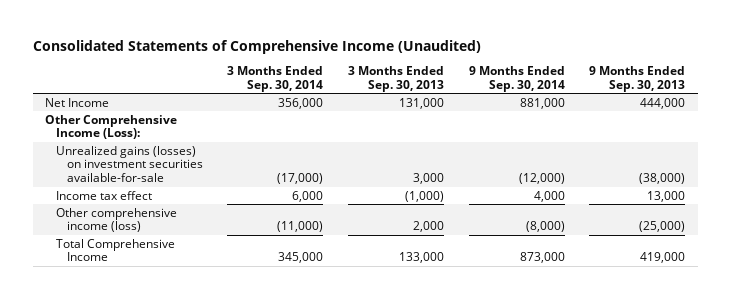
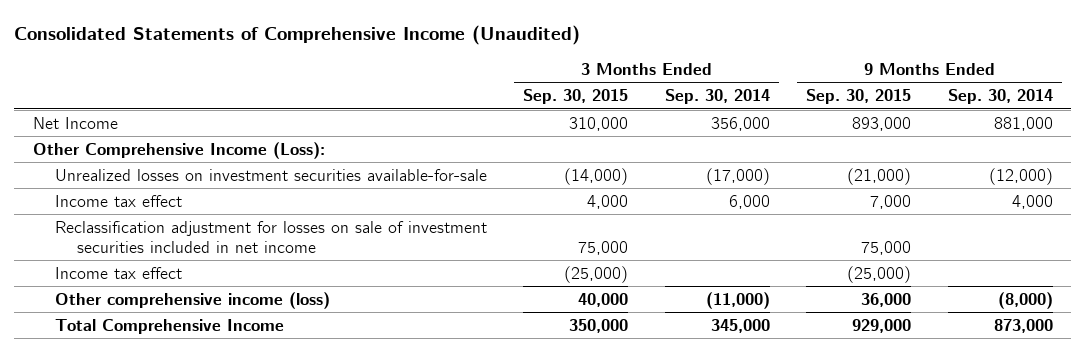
- | 3 Months Ended Sep. 30, 2014 | 3 Months Ended Sep. 30, 2013 | 9 Months Ended Sep. 30, 2014 | 9 Months Ended Sep. 30, 2013
+ | 3 Months Ended Sep. 30, 2015 | 3 Months Ended Sep. 30, 2014 | 9 Months Ended Sep. 30, 2015 | 9 Months Ended Sep. 30, 2014
- Unrealized gains (losses) on investment securities available-for-sale | (17,000) | 3,000 | (12,000) | (38,000)
+ Unrealized losses on investment securities available-for-sale | (14,000) | (17,000) | (21,000) | (12,000)
+ Reclassification adjustment for losses on sale of investment securities included in net income | 75,000 | | 75,000 |
+ Income tax effect | (25,000) | | (25,000) |

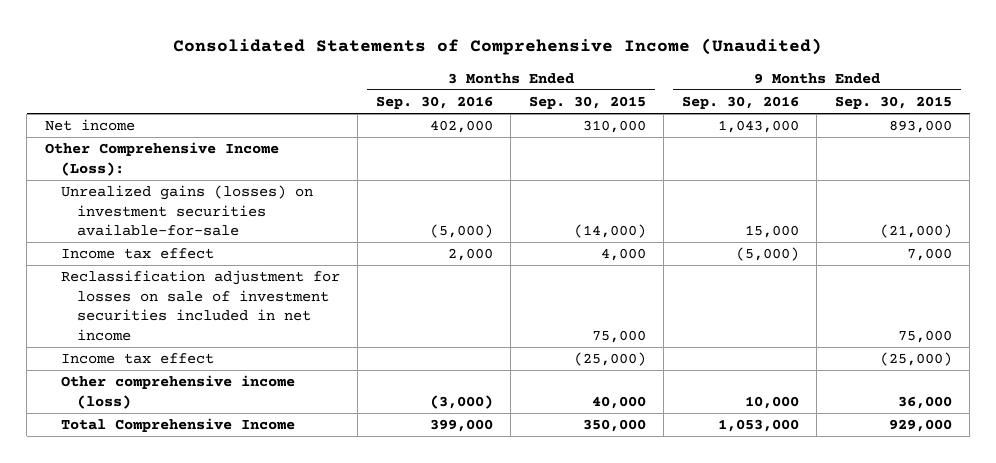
- | 3 Months Ended Sep. 30, 2015 | 3 Months Ended Sep. 30, 2014 | 9 Months Ended Sep. 30, 2015 | 9 Months Ended Sep. 30, 2014
+ | 3 Months Ended Sep. 30, 2016 | 3 Months Ended Sep. 30, 2015 | 9 Months Ended Sep. 30, 2016 | 9 Months Ended Sep. 30, 2015
- Net Income | 310,000 | 356,000 | 893,000 | 881,000
+ Net income | 402,000 | 310,000 | 1,043,000 | 893,000
- Unrealized losses on investment securities available-for-sale | (14,000) | (17,000) | (21,000) | (12,000)
+ Unrealized gains (losses) on investment securities available-for-sale | (5,000) | (14,000) | 15,000 | (21,000)

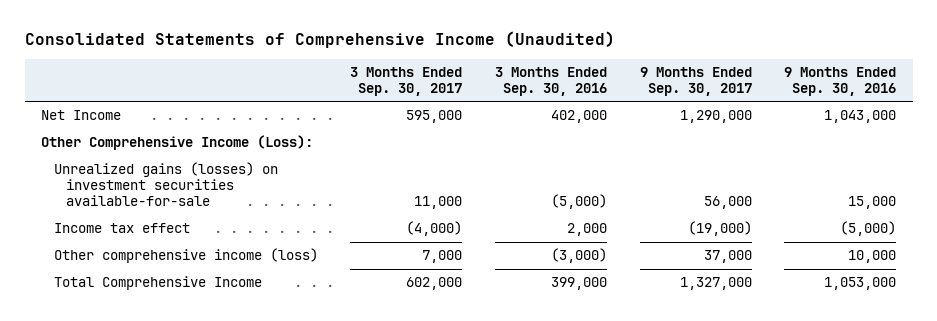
- | 3 Months Ended Sep. 30, 2016 | 3 Months Ended Sep. 30, 2015 | 9 Months Ended Sep. 30, 2016 | 9 Months Ended Sep. 30, 2015
+ | 3 Months Ended Sep. 30, 2017 | 3 Months Ended Sep. 30, 2016 | 9 Months Ended Sep. 30, 2017 | 9 Months Ended Sep. 30, 2016
- Net income | 402,000 | 310,000 | 1,043,000 | 893,000
+ Net Income | 595,000 | 402,000 | 1,290,000 | 1,043,000
- Reclassification adjustment for losses on sale of investment securities included in net income | | 75,000 | | 75,000
- Income tax effect | | (25,000) | | (25,000)

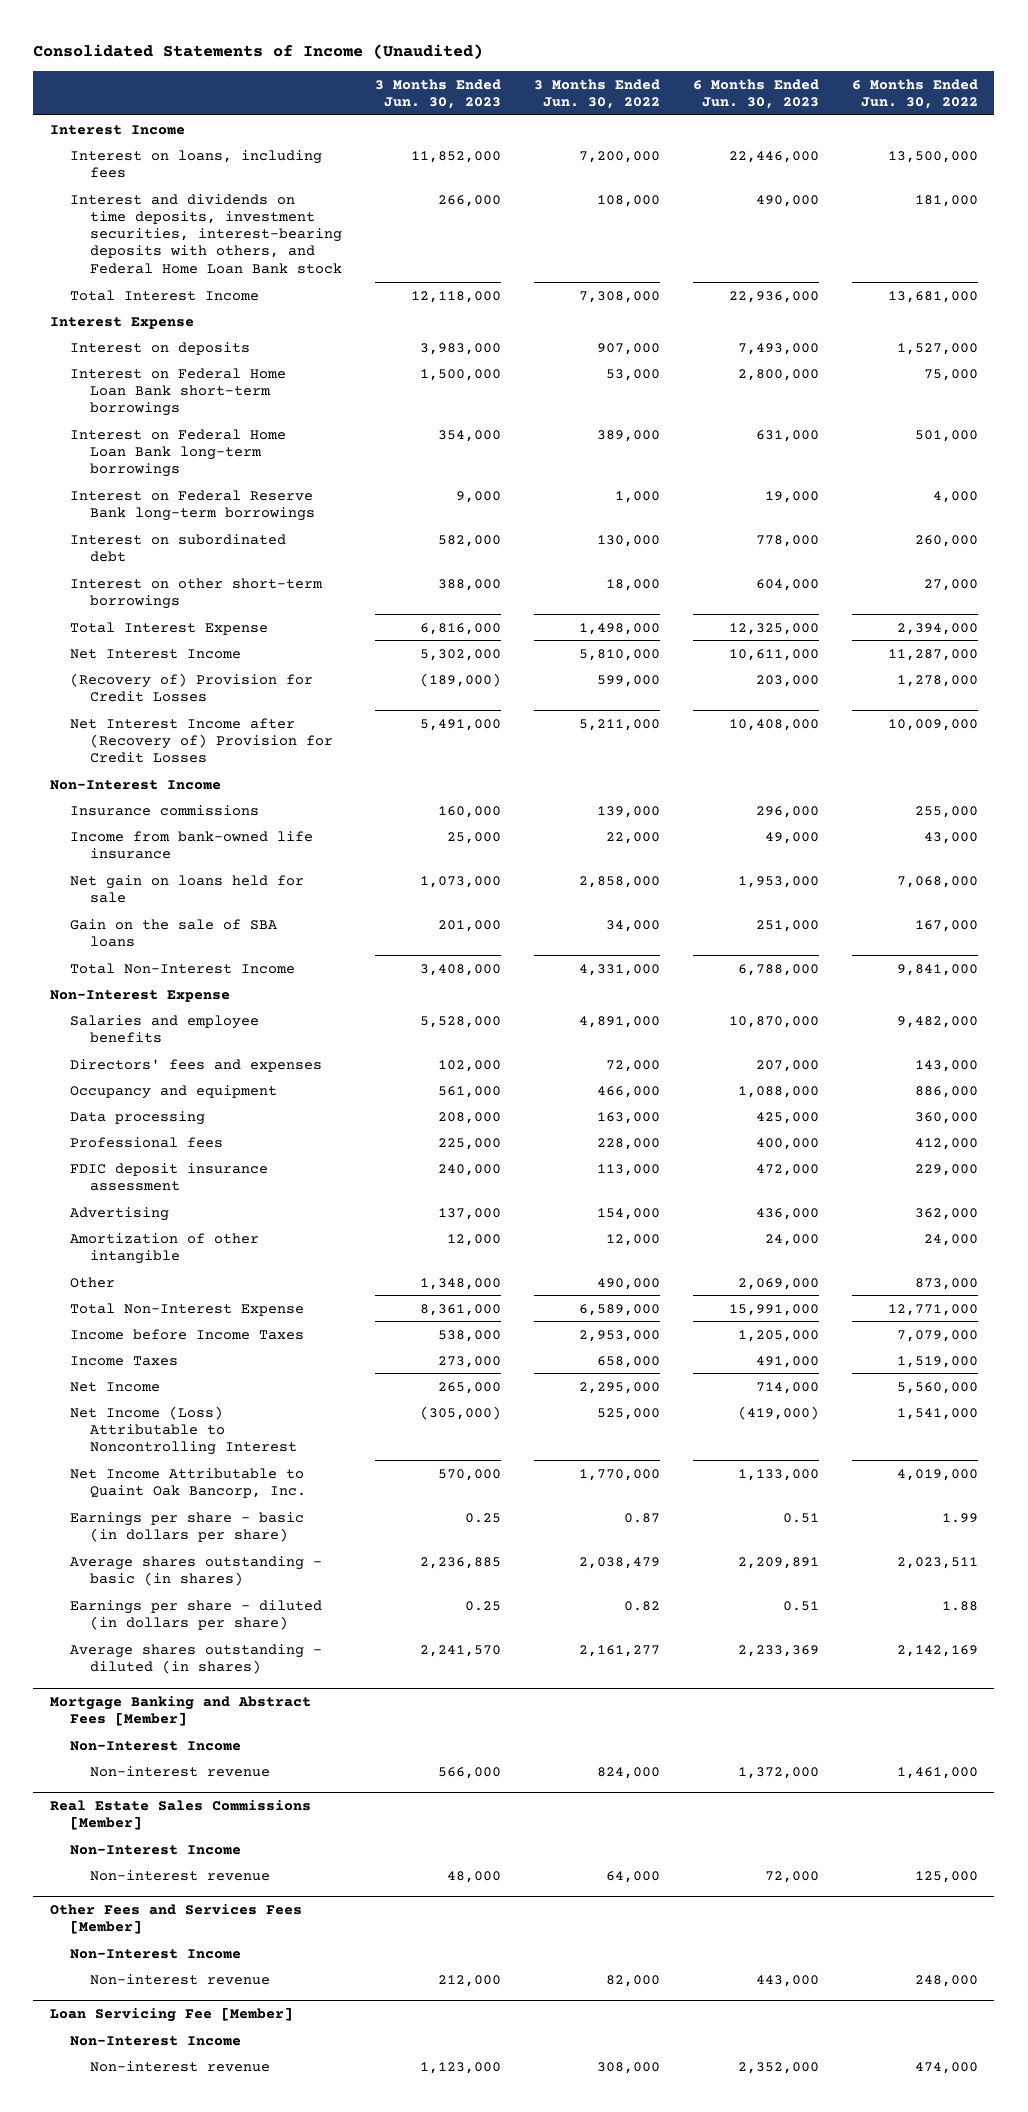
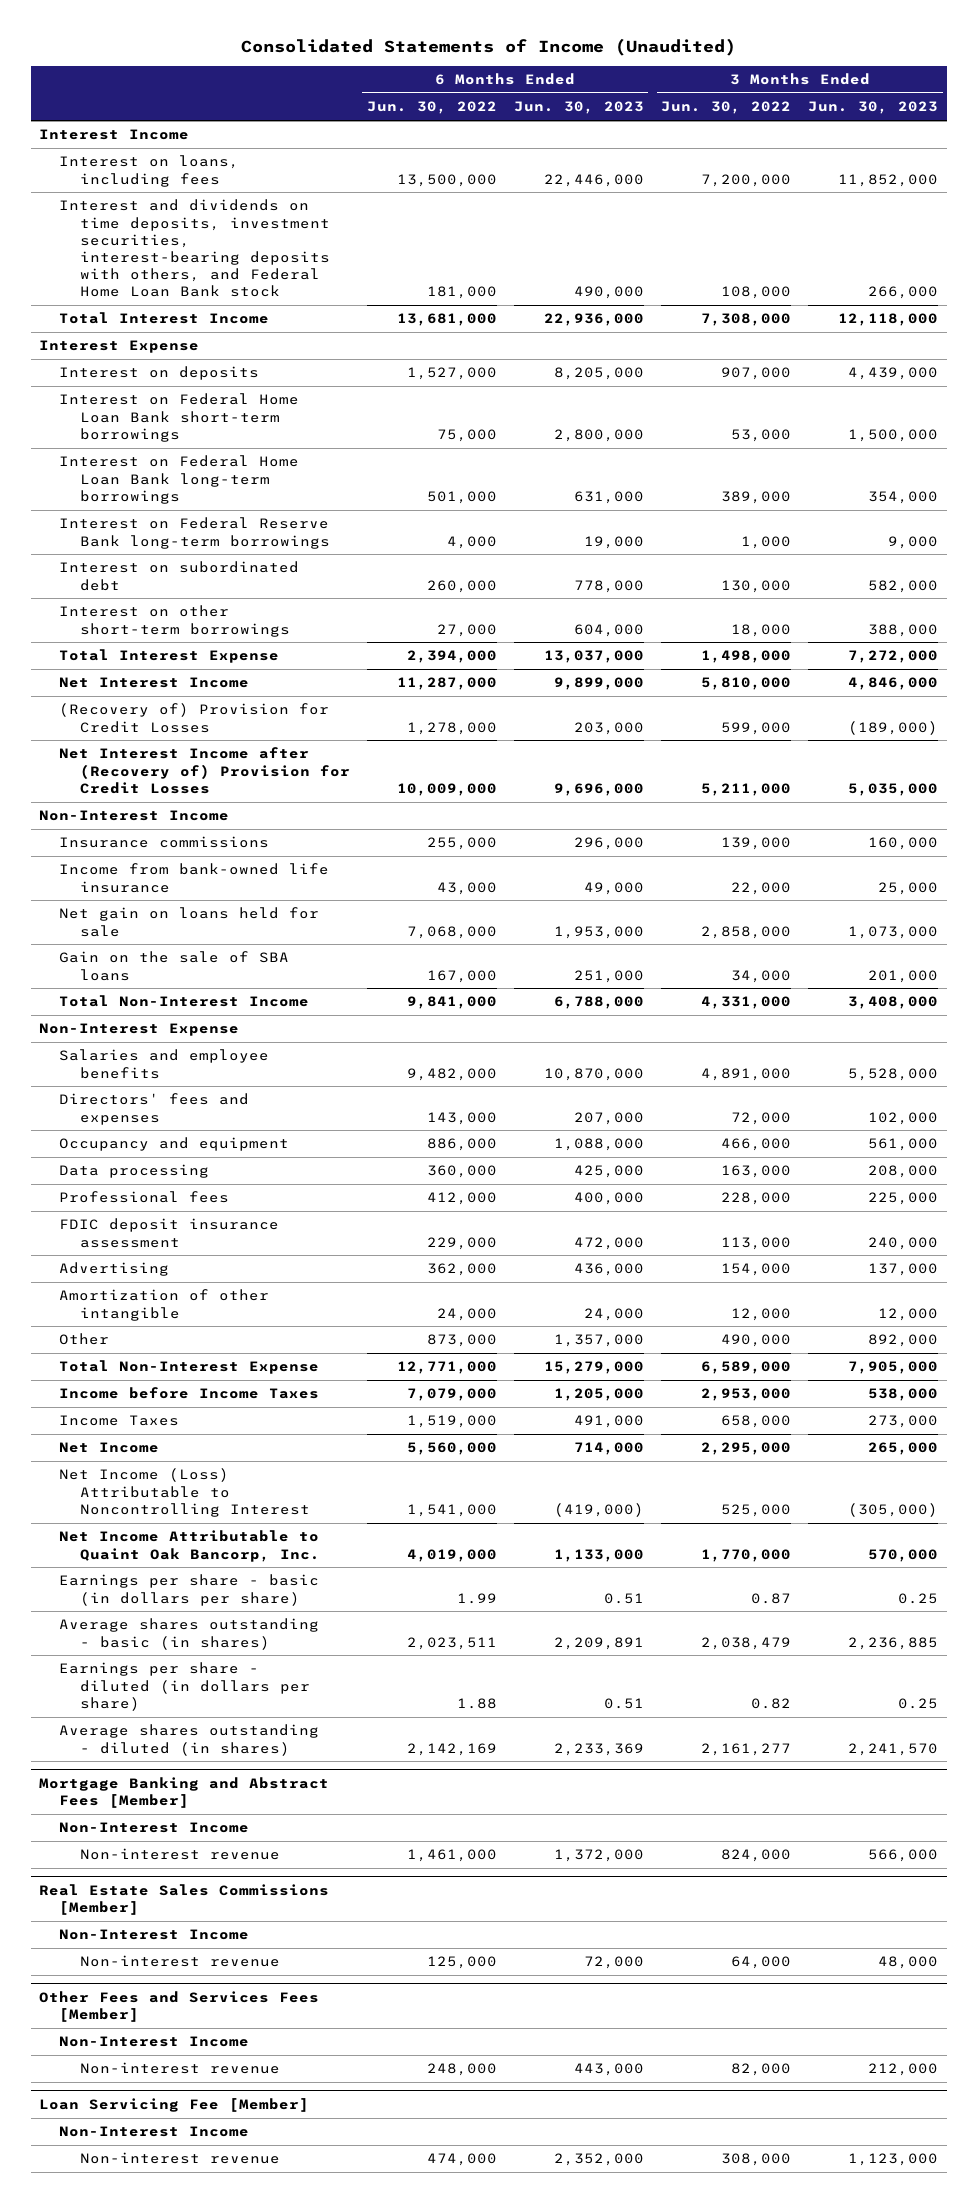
- | 3 Months Ended Jun. 30, 2023 | 3 Months Ended Jun. 30, 2022 | 6 Months Ended Jun. 30, 2023 | 6 Months Ended Jun. 30, 2022
+ | 6 Months Ended Jun. 30, 2022 | 6 Months Ended Jun. 30, 2023 | 3 Months Ended Jun. 30, 2022 | 3 Months Ended Jun. 30, 2023
- Interest on deposits | 3,983,000 | 907,000 | 7,493,000 | 1,527,000
+ Interest on deposits | 1,527,000 | 8,205,000 | 907,000 | 4,439,000
- Total Interest Expense | 6,816,000 | 1,498,000 | 12,325,000 | 2,394,000
- Net Interest Income | 5,302,000 | 5,810,000 | 10,611,000 | 11,287,000
+ Total Interest Expense | 2,394,000 | 13,037,000 | 1,498,000 | 7,272,000
+ Net Interest Income | 11,287,000 | 9,899,000 | 5,810,000 | 4,846,000
- Net Interest Income after (Recovery of) Provision for Credit Losses | 5,491,000 | 5,211,000 | 10,408,000 | 10,009,000
+ Net Interest Income after (Recovery of) Provision for Credit Losses | 10,009,000 | 9,696,000 | 5,211,000 | 5,035,000
- Other | 1,348,000 | 490,000 | 2,069,000 | 873,000
- Total Non-Interest Expense | 8,361,000 | 6,589,000 | 15,991,000 | 12,771,000
+ Other | 873,000 | 1,357,000 | 490,000 | 892,000
+ Total Non-Interest Expense | 12,771,000 | 15,279,000 | 6,589,000 | 7,905,000

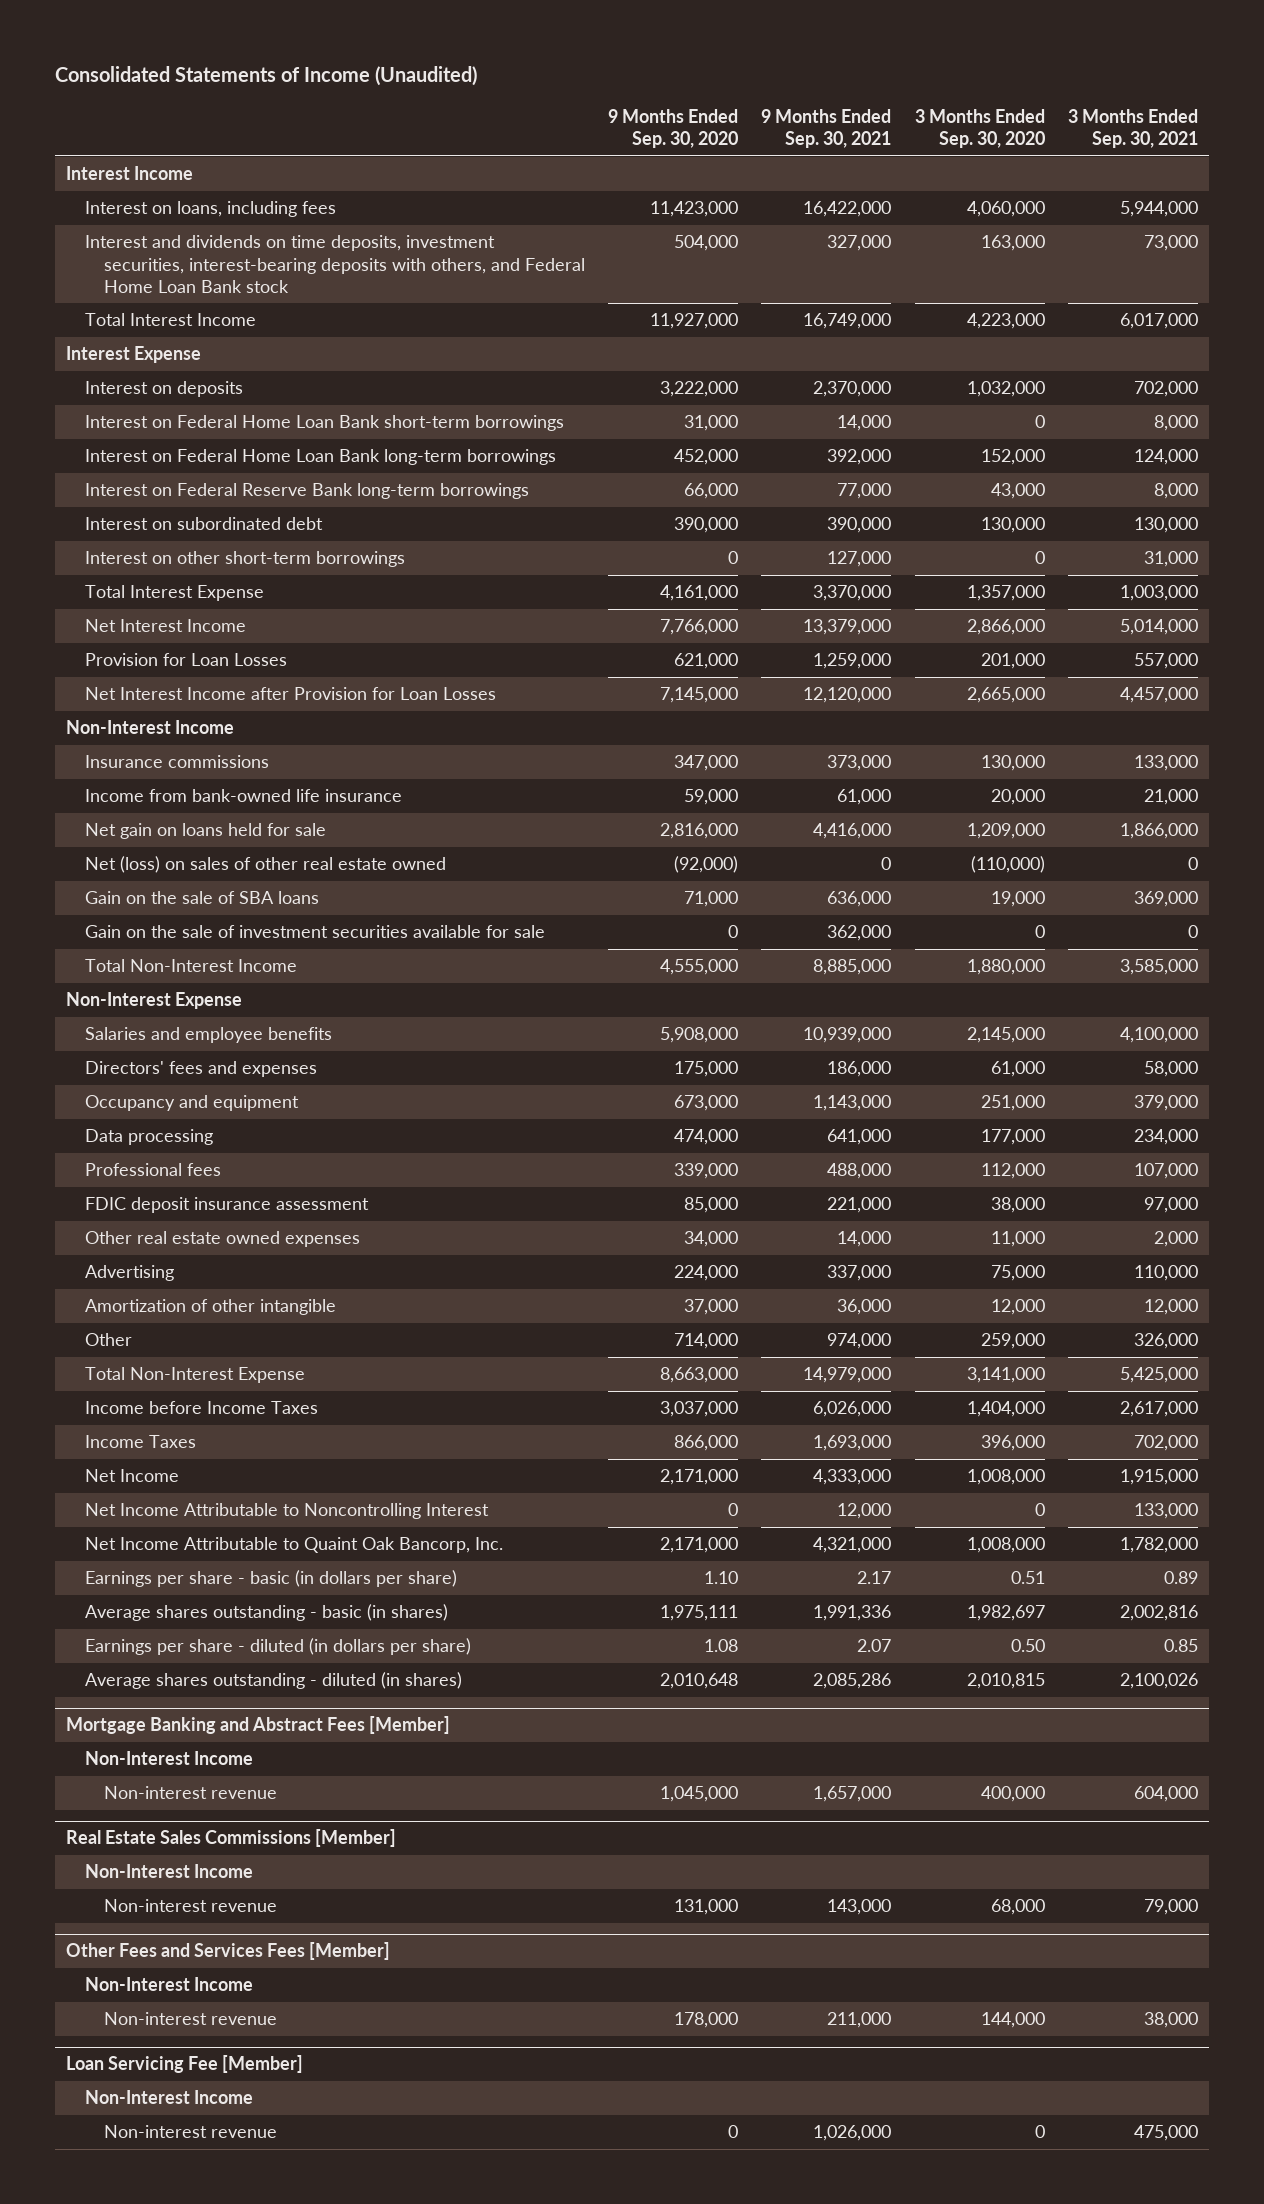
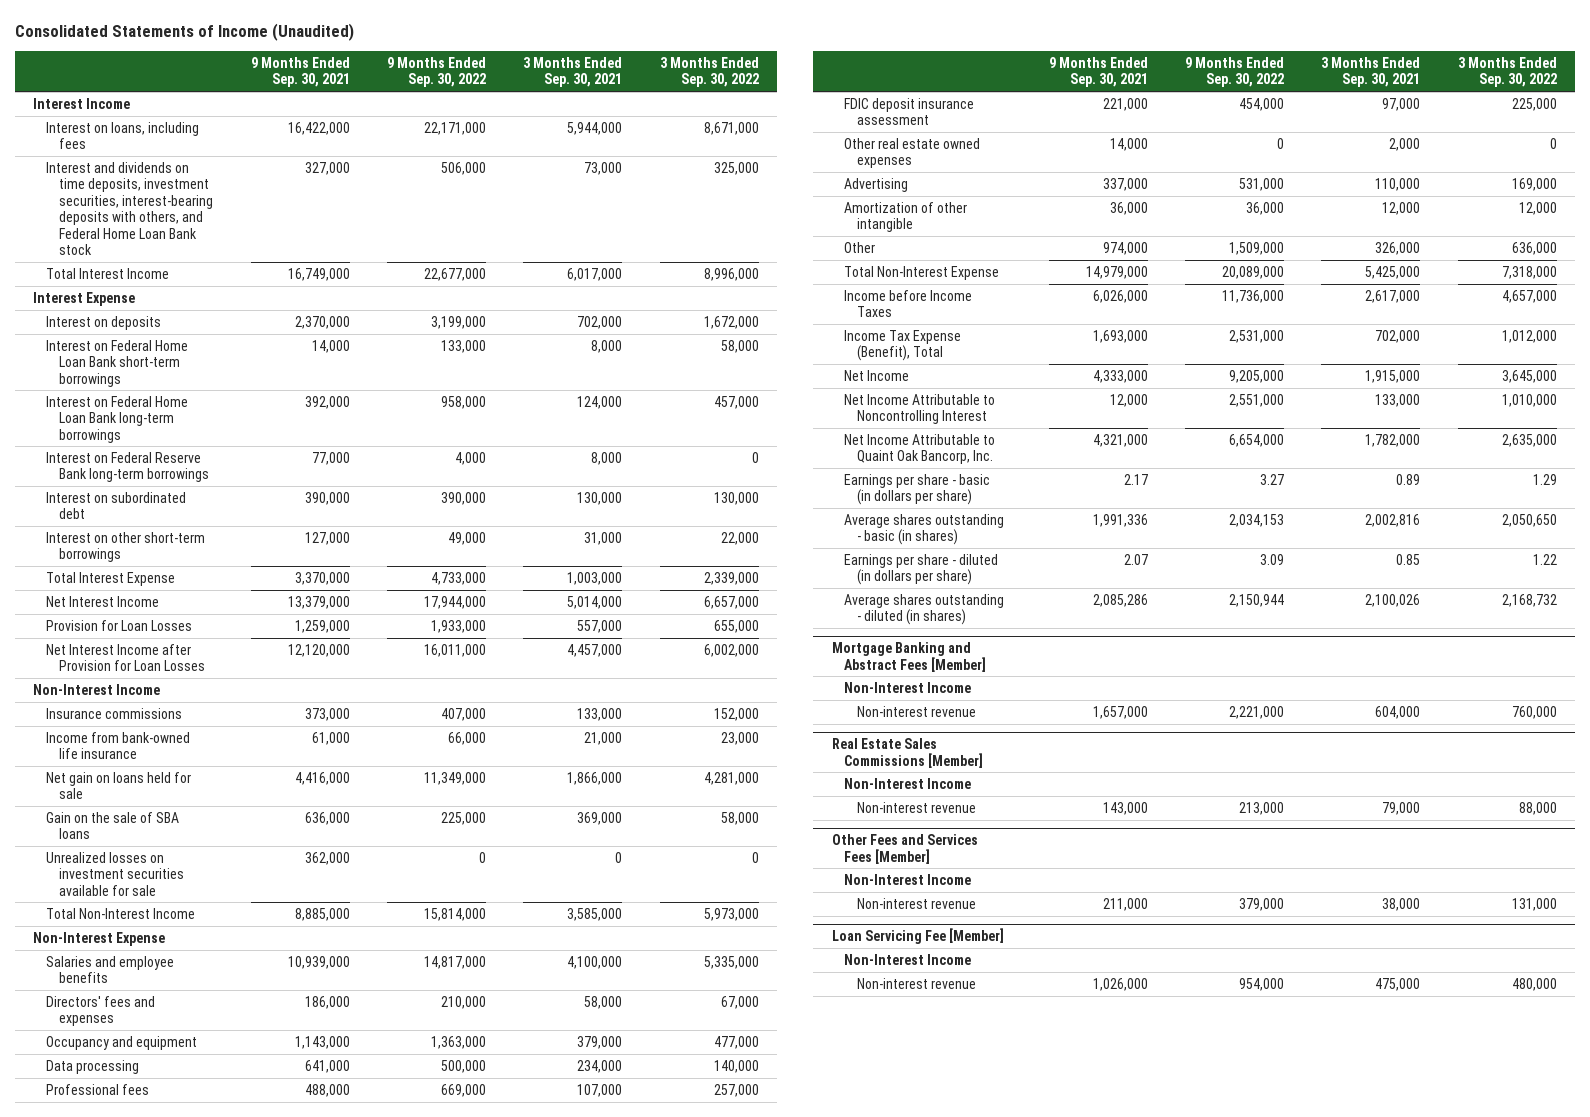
- | 9 Months Ended Sep. 30, 2020 | 9 Months Ended Sep. 30, 2021 | 3 Months Ended Sep. 30, 2020 | 3 Months Ended Sep. 30, 2021
+ | 9 Months Ended Sep. 30, 2021 | 9 Months Ended Sep. 30, 2022 | 3 Months Ended Sep. 30, 2021 | 3 Months Ended Sep. 30, 2022
- Net (loss) on sales of other real estate owned | (92,000) | 0 | (110,000) | 0
- Gain on the sale of investment securities available for sale | 0 | 362,000 | 0 | 0
+ Unrealized losses on investment securities available for sale | 362,000 | 0 | 0 | 0
- Income Taxes | 866,000 | 1,693,000 | 396,000 | 702,000
+ Income Tax Expense (Benefit), Total | 1,693,000 | 2,531,000 | 702,000 | 1,012,000

